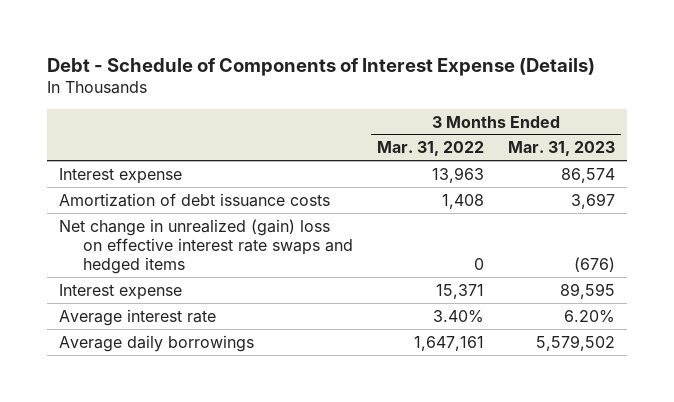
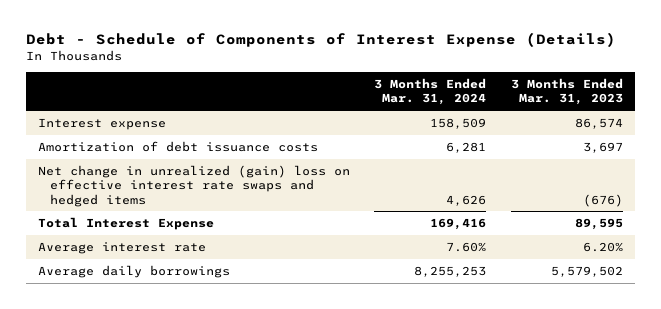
- | 3 Months Ended Mar. 31, 2022 | 3 Months Ended Mar. 31, 2023
+ | 3 Months Ended Mar. 31, 2024 | 3 Months Ended Mar. 31, 2023
- Interest expense | 15,371 | 89,595
+ Total Interest Expense | 169,416 | 89,595

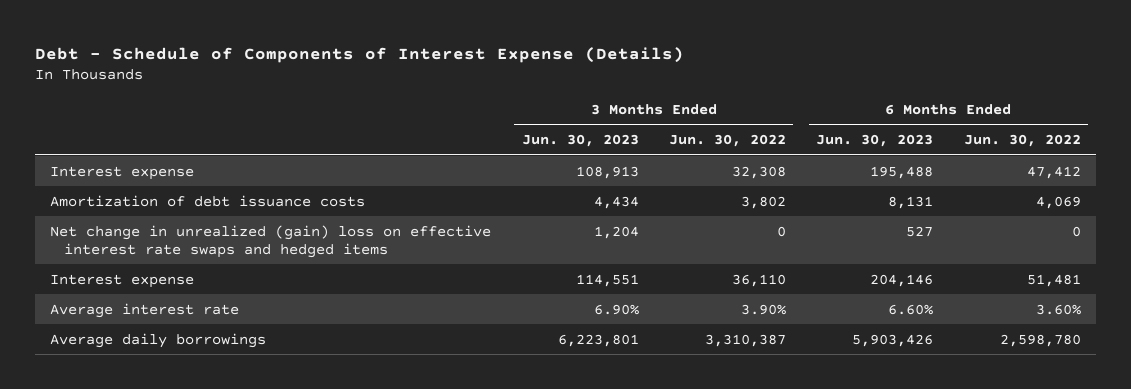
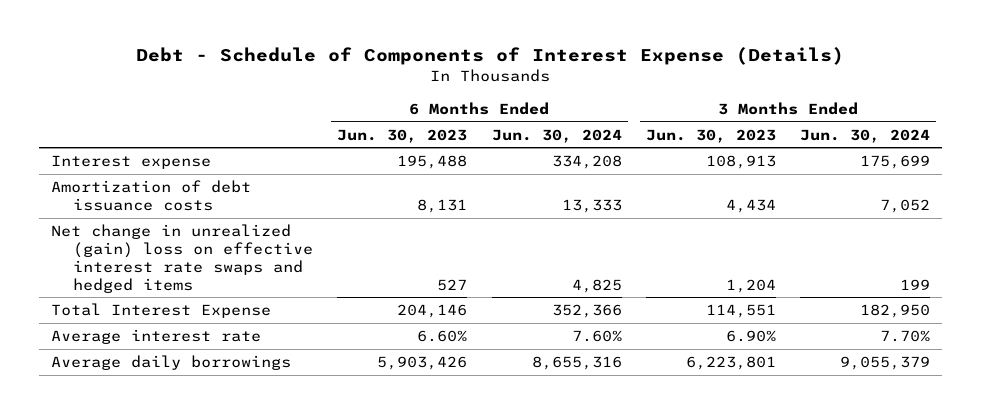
- | 3 Months Ended Jun. 30, 2023 | 3 Months Ended Jun. 30, 2022 | 6 Months Ended Jun. 30, 2023 | 6 Months Ended Jun. 30, 2022
+ | 6 Months Ended Jun. 30, 2023 | 6 Months Ended Jun. 30, 2024 | 3 Months Ended Jun. 30, 2023 | 3 Months Ended Jun. 30, 2024
- Interest expense | 114,551 | 36,110 | 204,146 | 51,481
+ Total Interest Expense | 204,146 | 352,366 | 114,551 | 182,950

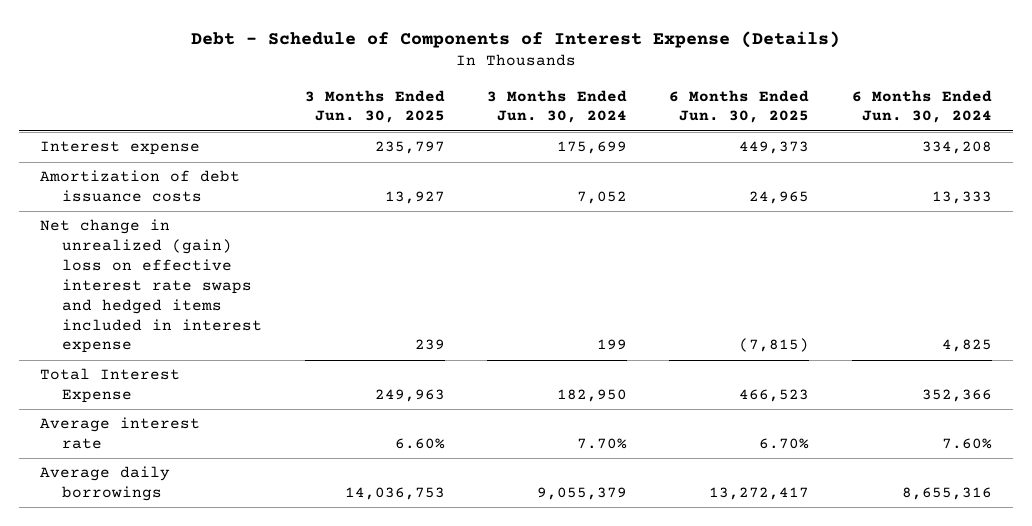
- | 6 Months Ended Jun. 30, 2023 | 6 Months Ended Jun. 30, 2024 | 3 Months Ended Jun. 30, 2023 | 3 Months Ended Jun. 30, 2024
+ | 3 Months Ended Jun. 30, 2025 | 3 Months Ended Jun. 30, 2024 | 6 Months Ended Jun. 30, 2025 | 6 Months Ended Jun. 30, 2024
- Net change in unrealized (gain) loss on effective interest rate swaps and hedged items | 527 | 4,825 | 1,204 | 199
+ Net change in unrealized (gain) loss on effective interest rate swaps and hedged items included in interest expense | 239 | 199 | (7,815) | 4,825

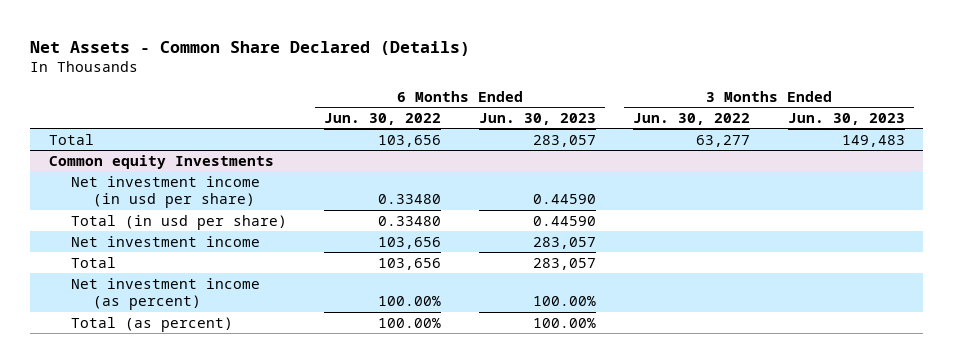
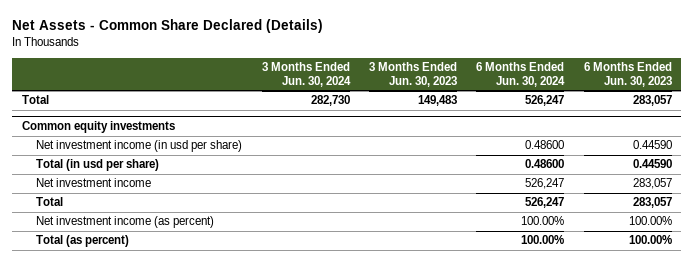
- | 6 Months Ended Jun. 30, 2022 | 6 Months Ended Jun. 30, 2023 | 3 Months Ended Jun. 30, 2022 | 3 Months Ended Jun. 30, 2023
+ | 3 Months Ended Jun. 30, 2024 | 3 Months Ended Jun. 30, 2023 | 6 Months Ended Jun. 30, 2024 | 6 Months Ended Jun. 30, 2023
- Common equity Investments
+ Common equity investments

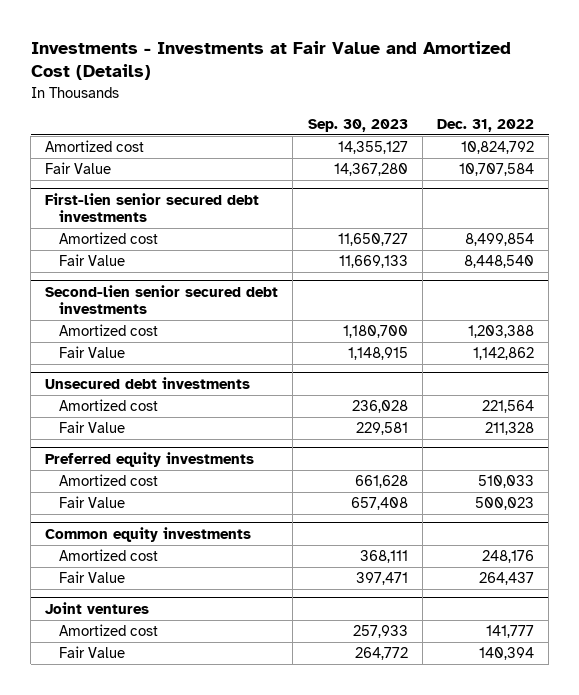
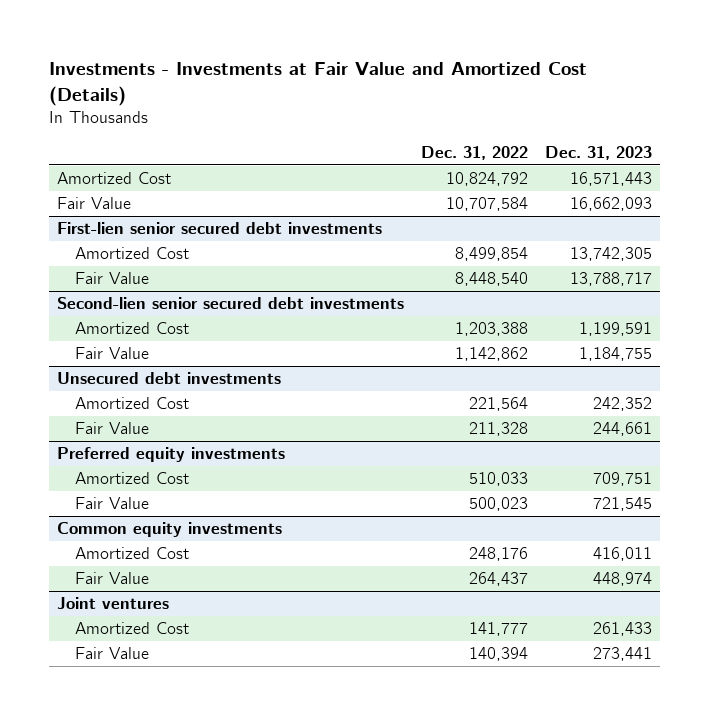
- | Sep. 30, 2023 | Dec. 31, 2022
+ | Dec. 31, 2022 | Dec. 31, 2023
- Amortized cost | 14,355,127 | 10,824,792
+ Amortized Cost | 10,824,792 | 16,571,443
@ First-lien senior secured debt investments
- Amortized cost | 11,650,727 | 8,499,854
+ Amortized Cost | 8,499,854 | 13,742,305
@ Second-lien senior secured debt investments
- Amortized cost | 1,180,700 | 1,203,388
+ Amortized Cost | 1,203,388 | 1,199,591
@ Unsecured debt investments
- Amortized cost | 236,028 | 221,564
+ Amortized Cost | 221,564 | 242,352
@ Preferred equity investments
- Amortized cost | 661,628 | 510,033
+ Amortized Cost | 510,033 | 709,751
@ Common equity investments
- Amortized cost | 368,111 | 248,176
+ Amortized Cost | 248,176 | 416,011
@ Joint ventures
- Amortized cost | 257,933 | 141,777
+ Amortized Cost | 141,777 | 261,433

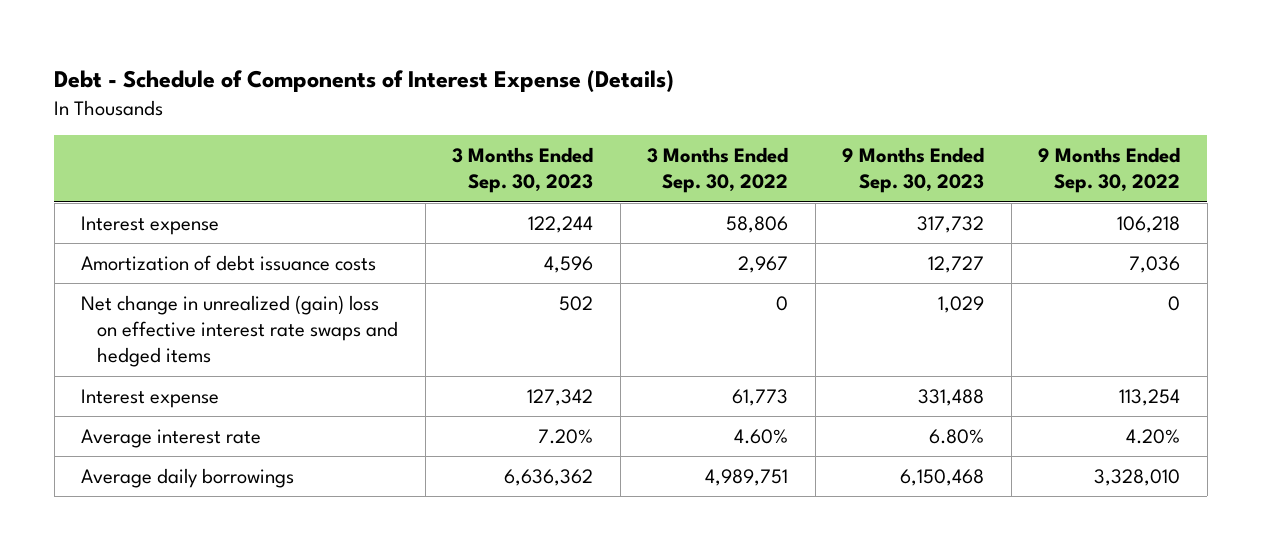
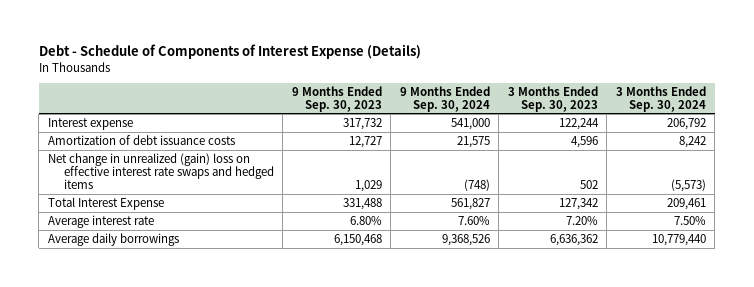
- | 3 Months Ended Sep. 30, 2023 | 3 Months Ended Sep. 30, 2022 | 9 Months Ended Sep. 30, 2023 | 9 Months Ended Sep. 30, 2022
+ | 9 Months Ended Sep. 30, 2023 | 9 Months Ended Sep. 30, 2024 | 3 Months Ended Sep. 30, 2023 | 3 Months Ended Sep. 30, 2024
- Interest expense | 127,342 | 61,773 | 331,488 | 113,254
+ Total Interest Expense | 331,488 | 561,827 | 127,342 | 209,461

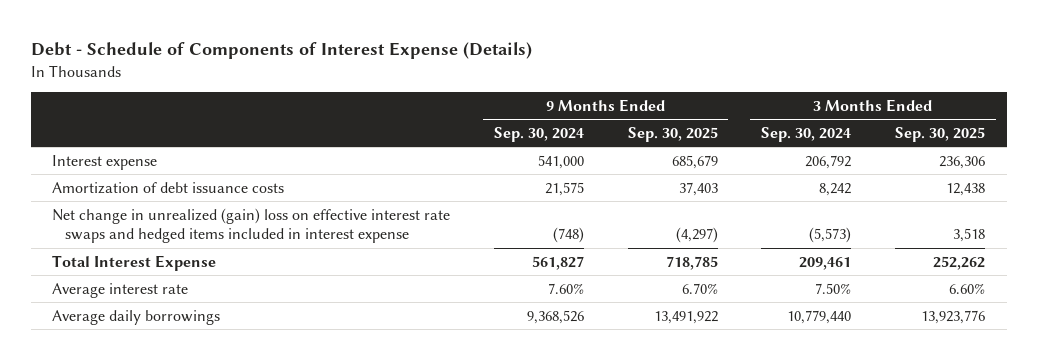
- | 9 Months Ended Sep. 30, 2023 | 9 Months Ended Sep. 30, 2024 | 3 Months Ended Sep. 30, 2023 | 3 Months Ended Sep. 30, 2024
+ | 9 Months Ended Sep. 30, 2024 | 9 Months Ended Sep. 30, 2025 | 3 Months Ended Sep. 30, 2024 | 3 Months Ended Sep. 30, 2025
- Net change in unrealized (gain) loss on effective interest rate swaps and hedged items | 1,029 | (748) | 502 | (5,573)
+ Net change in unrealized (gain) loss on effective interest rate swaps and hedged items included in interest expense | (748) | (4,297) | (5,573) | 3,518

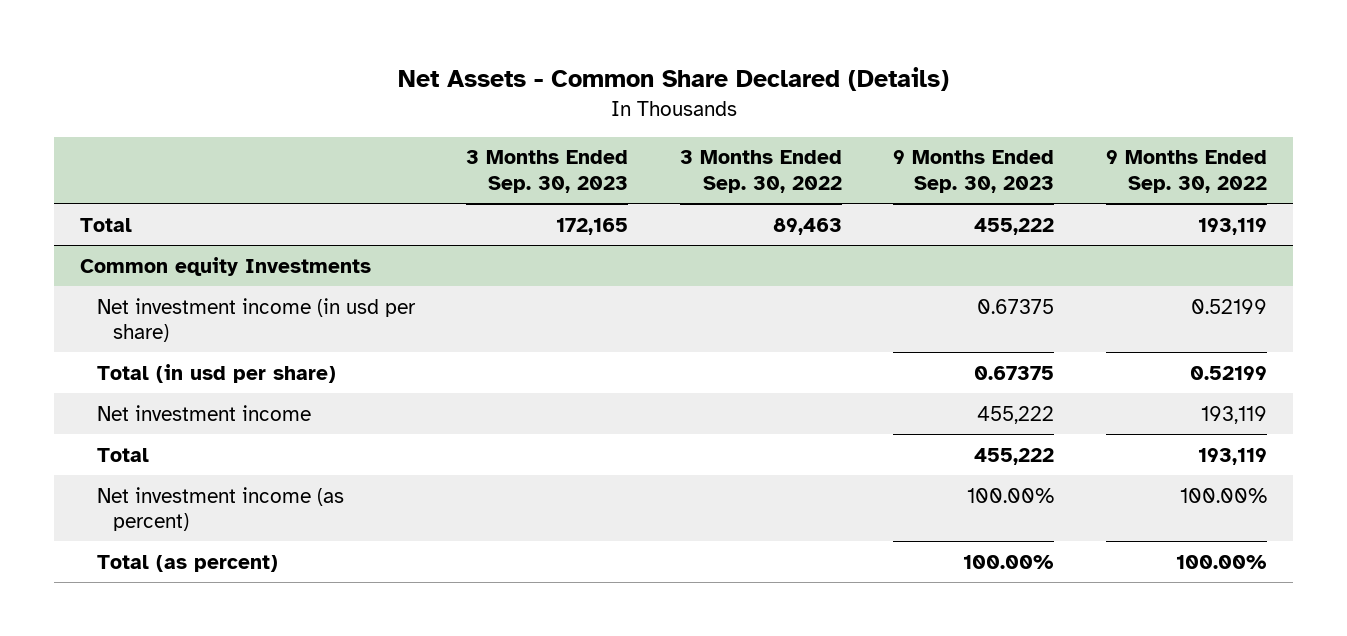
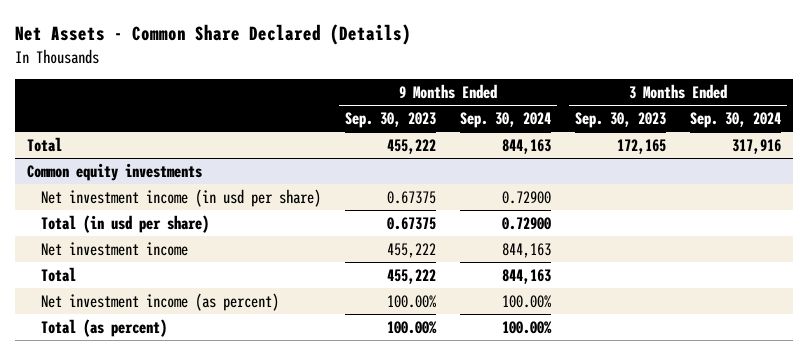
- | 3 Months Ended Sep. 30, 2023 | 3 Months Ended Sep. 30, 2022 | 9 Months Ended Sep. 30, 2023 | 9 Months Ended Sep. 30, 2022
+ | 9 Months Ended Sep. 30, 2023 | 9 Months Ended Sep. 30, 2024 | 3 Months Ended Sep. 30, 2023 | 3 Months Ended Sep. 30, 2024
- Common equity Investments
+ Common equity investments

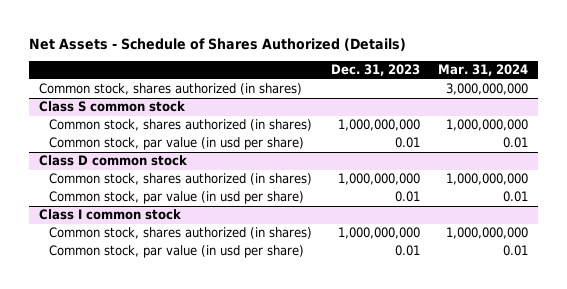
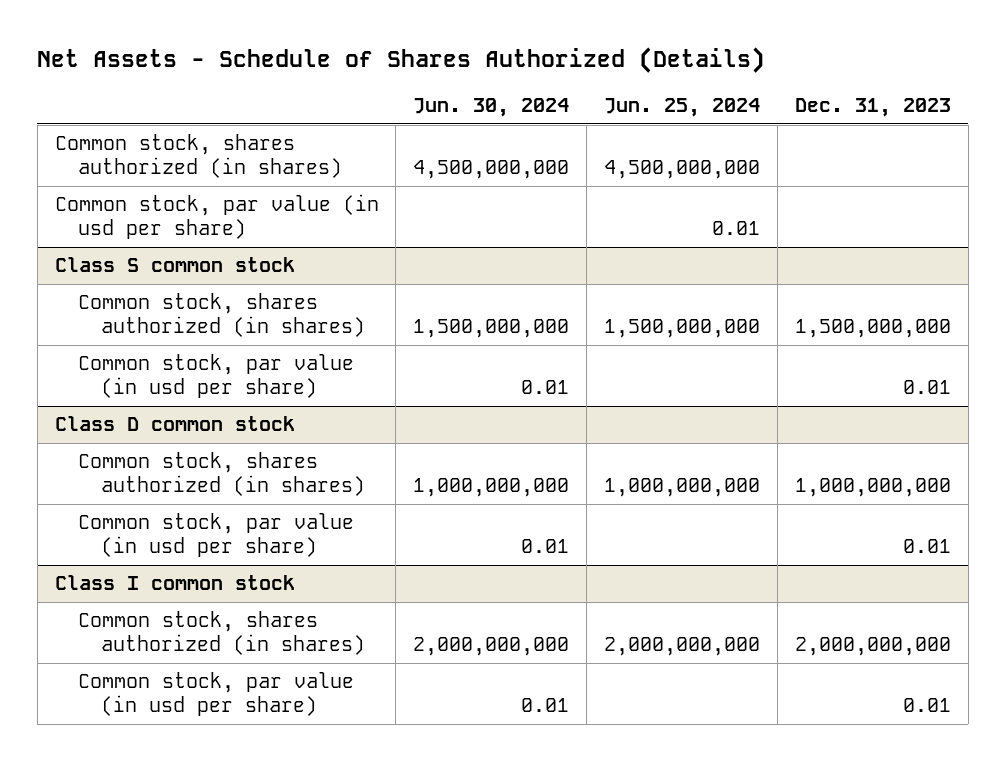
- | Dec. 31, 2023 | Mar. 31, 2024
+ | Jun. 30, 2024 | Jun. 25, 2024 | Dec. 31, 2023
+ Common stock, par value (in usd per share) | | 0.01 |
@ Class S common stock
- Common stock, shares authorized (in shares) | 1,000,000,000 | 1,000,000,000
+ Common stock, shares authorized (in shares) | 1,500,000,000 | 1,500,000,000 | 1,500,000,000
@ Class I common stock
- Common stock, shares authorized (in shares) | 1,000,000,000 | 1,000,000,000
+ Common stock, shares authorized (in shares) | 2,000,000,000 | 2,000,000,000 | 2,000,000,000

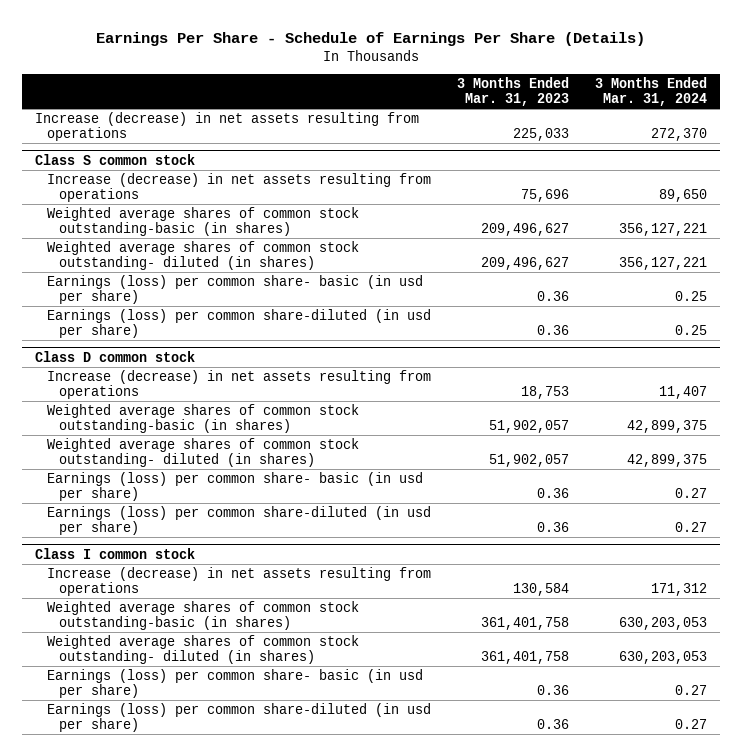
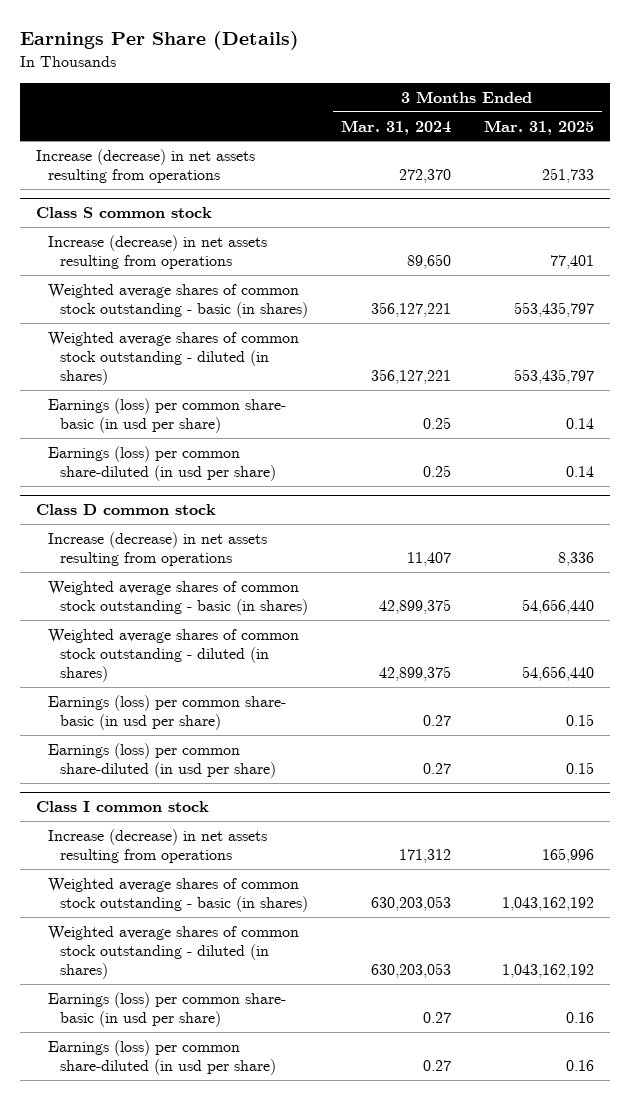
- Earnings Per Share - Schedule of Earnings Per Share (Details)
+ Earnings Per Share (Details)
- | 3 Months Ended Mar. 31, 2023 | 3 Months Ended Mar. 31, 2024
+ | 3 Months Ended Mar. 31, 2024 | 3 Months Ended Mar. 31, 2025
@ Class S common stock
- Weighted average shares of common stock outstanding-basic (in shares) | 209,496,627 | 356,127,221
- Weighted average shares of common stock outstanding- diluted (in shares) | 209,496,627 | 356,127,221
+ Weighted average shares of common stock outstanding - basic (in shares) | 356,127,221 | 553,435,797
+ Weighted average shares of common stock outstanding - diluted (in shares) | 356,127,221 | 553,435,797
@ Class D common stock
- Weighted average shares of common stock outstanding-basic (in shares) | 51,902,057 | 42,899,375
- Weighted average shares of common stock outstanding- diluted (in shares) | 51,902,057 | 42,899,375
+ Weighted average shares of common stock outstanding - basic (in shares) | 42,899,375 | 54,656,440
+ Weighted average shares of common stock outstanding - diluted (in shares) | 42,899,375 | 54,656,440
@ Class I common stock
- Weighted average shares of common stock outstanding-basic (in shares) | 361,401,758 | 630,203,053
- Weighted average shares of common stock outstanding- diluted (in shares) | 361,401,758 | 630,203,053
+ Weighted average shares of common stock outstanding - basic (in shares) | 630,203,053 | 1,043,162,192
+ Weighted average shares of common stock outstanding - diluted (in shares) | 630,203,053 | 1,043,162,192

